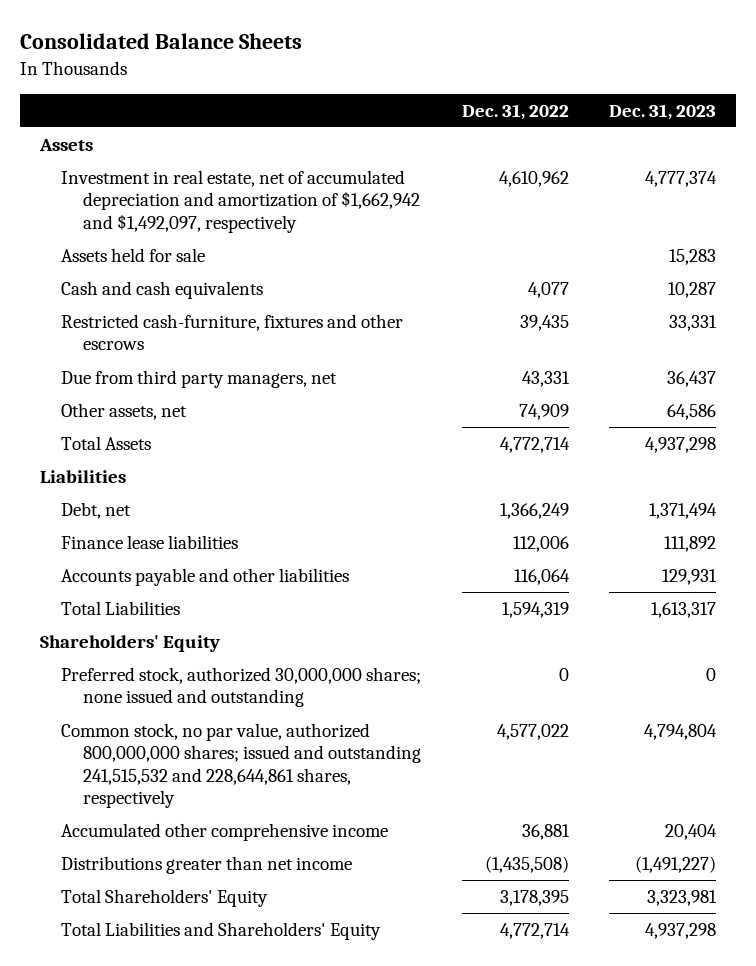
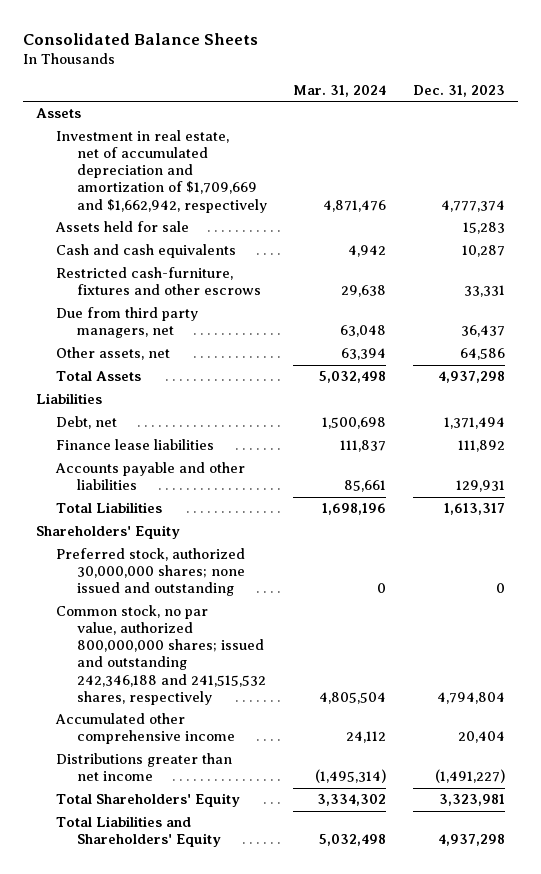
- | Dec. 31, 2022 | Dec. 31, 2023
+ | Mar. 31, 2024 | Dec. 31, 2023
- Investment in real estate, net of accumulated depreciation and amortization of $1,662,942 and $1,492,097, respectively | 4,610,962 | 4,777,374
+ Investment in real estate, net of accumulated depreciation and amortization of $1,709,669 and $1,662,942, respectively | 4,871,476 | 4,777,374
- Common stock, no par value, authorized 800,000,000 shares; issued and outstanding 241,515,532 and 228,644,861 shares, respectively | 4,577,022 | 4,794,804
+ Common stock, no par value, authorized 800,000,000 shares; issued and outstanding 242,346,188 and 241,515,532 shares, respectively | 4,805,504 | 4,794,804

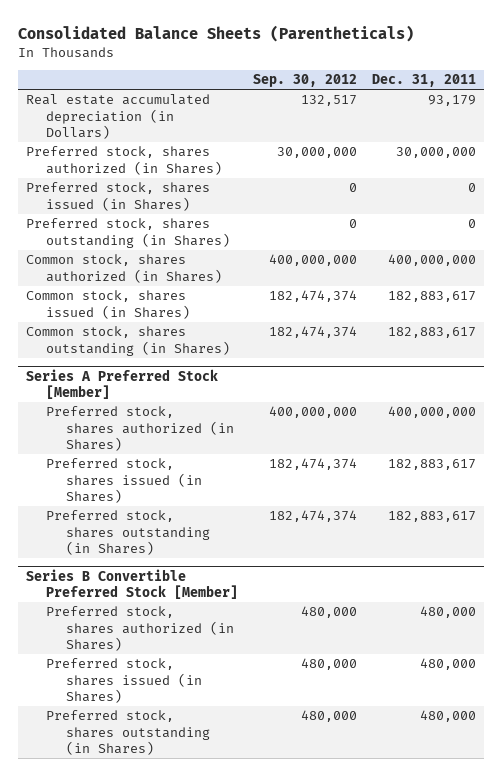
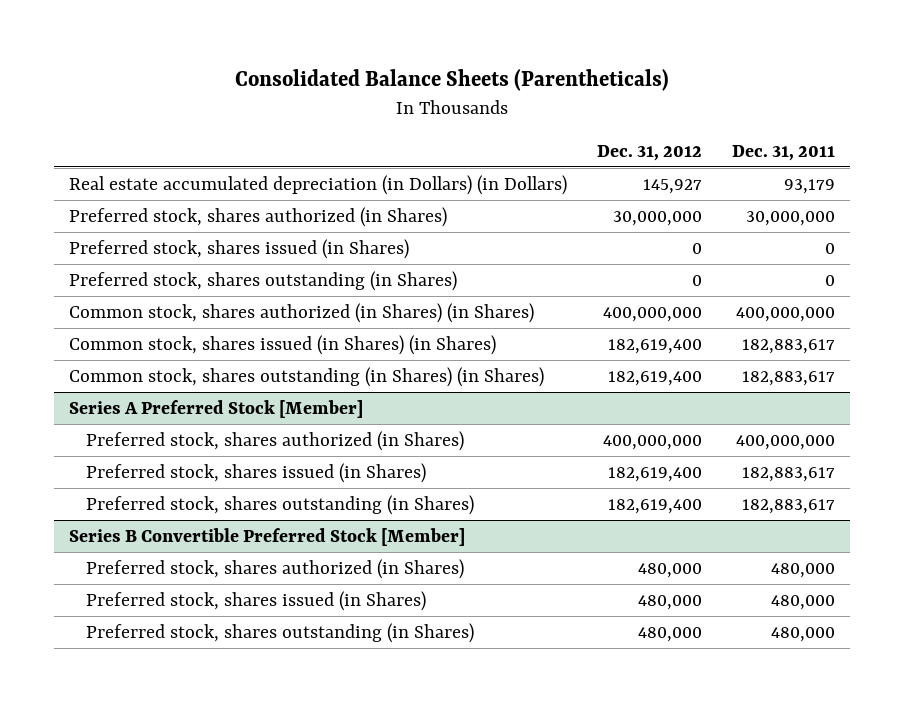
- | Sep. 30, 2012 | Dec. 31, 2011
+ | Dec. 31, 2012 | Dec. 31, 2011
- Real estate accumulated depreciation (in Dollars) | 132,517 | 93,179
+ Real estate accumulated depreciation (in Dollars) (in Dollars) | 145,927 | 93,179
- Common stock, shares authorized (in Shares) | 400,000,000 | 400,000,000
- Common stock, shares issued (in Shares) | 182,474,374 | 182,883,617
- Common stock, shares outstanding (in Shares) | 182,474,374 | 182,883,617
+ Common stock, shares authorized (in Shares) (in Shares) | 400,000,000 | 400,000,000
+ Common stock, shares issued (in Shares) (in Shares) | 182,619,400 | 182,883,617
+ Common stock, shares outstanding (in Shares) (in Shares) | 182,619,400 | 182,883,617

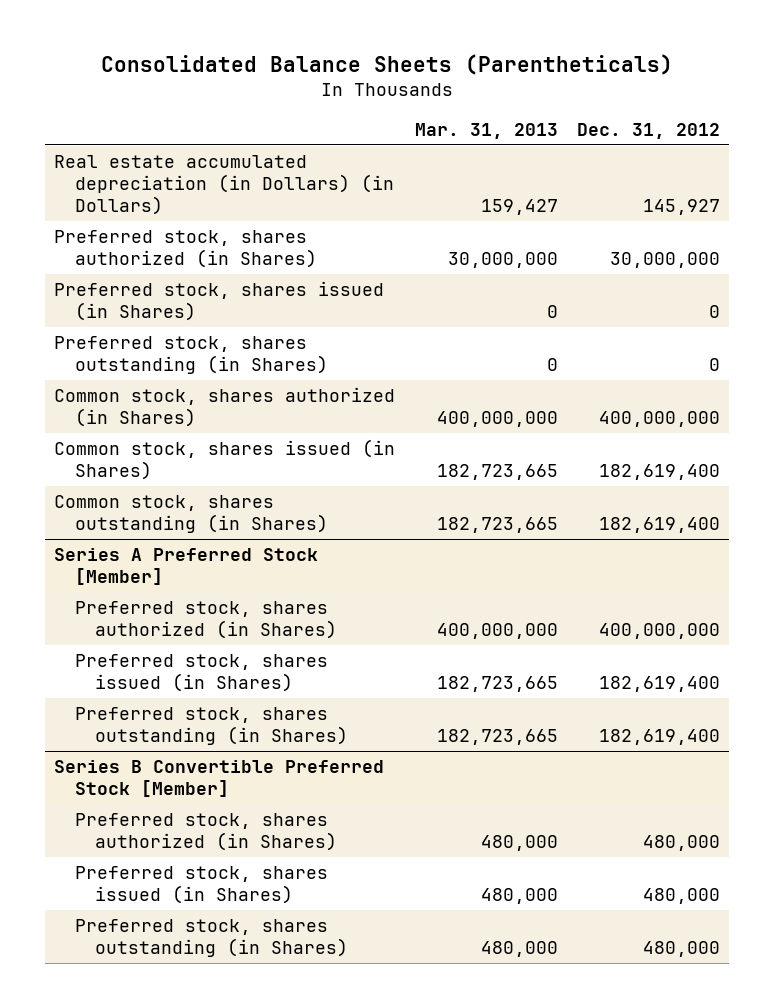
- | Dec. 31, 2012 | Dec. 31, 2011
+ | Mar. 31, 2013 | Dec. 31, 2012
- Common stock, shares authorized (in Shares) (in Shares) | 400,000,000 | 400,000,000
- Common stock, shares issued (in Shares) (in Shares) | 182,619,400 | 182,883,617
- Common stock, shares outstanding (in Shares) (in Shares) | 182,619,400 | 182,883,617
+ Common stock, shares authorized (in Shares) | 400,000,000 | 400,000,000
+ Common stock, shares issued (in Shares) | 182,723,665 | 182,619,400
+ Common stock, shares outstanding (in Shares) | 182,723,665 | 182,619,400

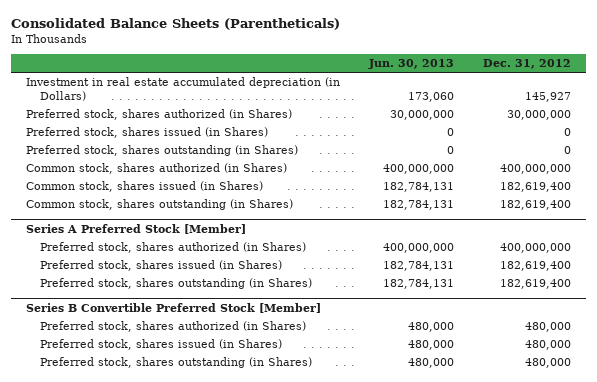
- | Mar. 31, 2013 | Dec. 31, 2012
+ | Jun. 30, 2013 | Dec. 31, 2012
- Real estate accumulated depreciation (in Dollars) (in Dollars) | 159,427 | 145,927
+ Investment in real estate accumulated depreciation (in Dollars) | 173,060 | 145,927

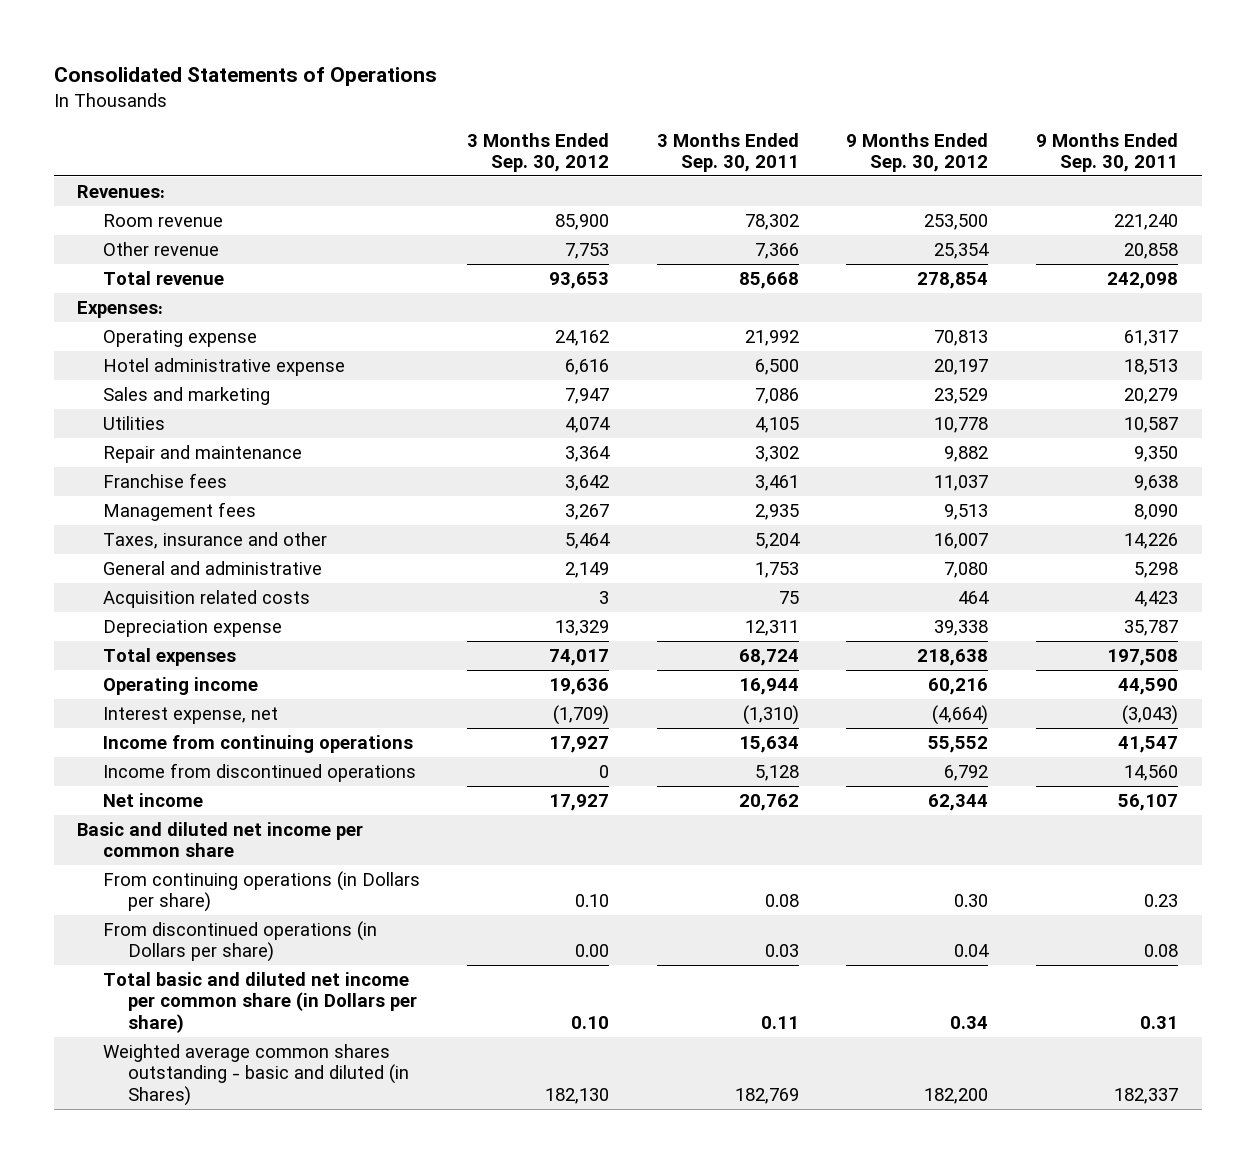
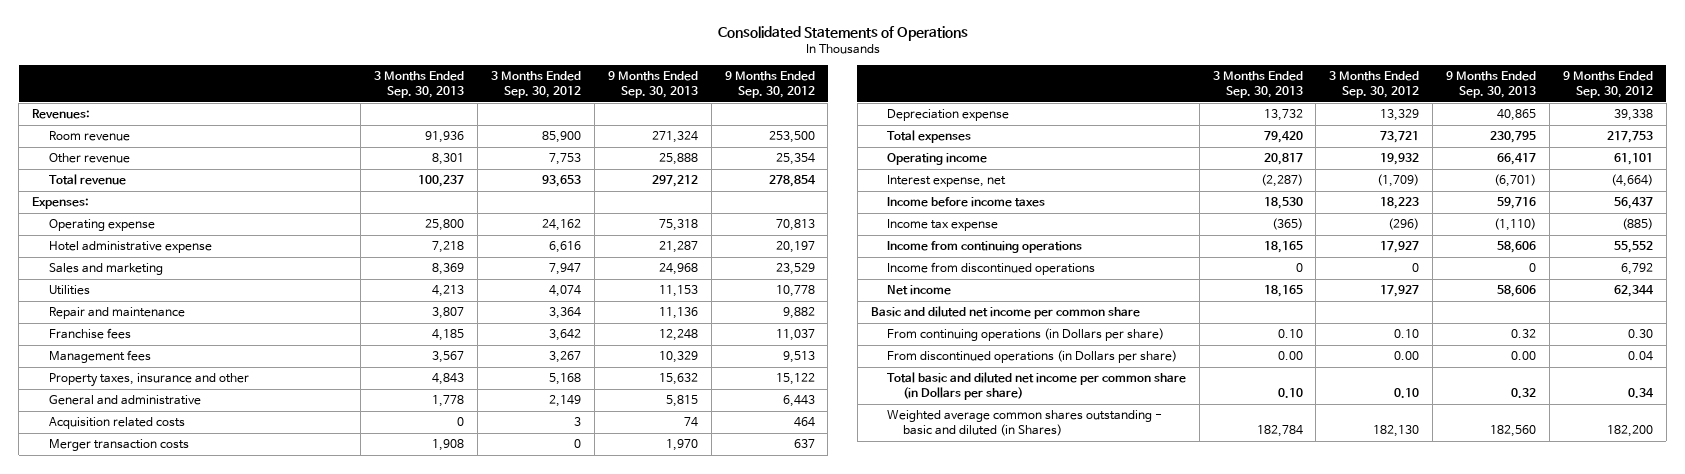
- | 3 Months Ended Sep. 30, 2012 | 3 Months Ended Sep. 30, 2011 | 9 Months Ended Sep. 30, 2012 | 9 Months Ended Sep. 30, 2011
+ | 3 Months Ended Sep. 30, 2013 | 3 Months Ended Sep. 30, 2012 | 9 Months Ended Sep. 30, 2013 | 9 Months Ended Sep. 30, 2012
- Taxes, insurance and other | 5,464 | 5,204 | 16,007 | 14,226
- General and administrative | 2,149 | 1,753 | 7,080 | 5,298
+ Property taxes, insurance and other | 4,843 | 5,168 | 15,632 | 15,122
+ General and administrative | 1,778 | 2,149 | 5,815 | 6,443
+ Merger transaction costs | 1,908 | 0 | 1,970 | 637
- Total expenses | 74,017 | 68,724 | 218,638 | 197,508
- Operating income | 19,636 | 16,944 | 60,216 | 44,590
+ Total expenses | 79,420 | 73,721 | 230,795 | 217,753
+ Operating income | 20,817 | 19,932 | 66,417 | 61,101
+ Income before income taxes | 18,530 | 18,223 | 59,716 | 56,437
+ Income tax expense | (365) | (296) | (1,110) | (885)

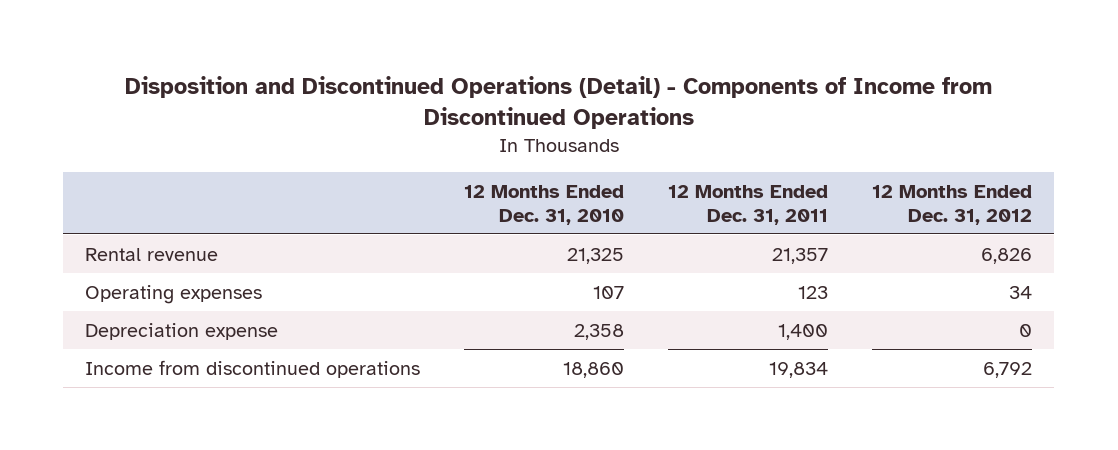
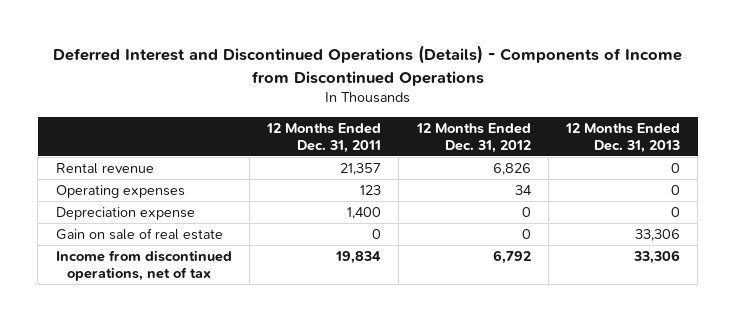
- Disposition and Discontinued Operations (Detail) - Components of Income from Discontinued Operations
+ Deferred Interest and Discontinued Operations (Details) - Components of Income from Discontinued Operations
- | 12 Months Ended Dec. 31, 2010 | 12 Months Ended Dec. 31, 2011 | 12 Months Ended Dec. 31, 2012
+ | 12 Months Ended Dec. 31, 2011 | 12 Months Ended Dec. 31, 2012 | 12 Months Ended Dec. 31, 2013
- Income from discontinued operations | 18,860 | 19,834 | 6,792
+ Gain on sale of real estate | 0 | 0 | 33,306
+ Income from discontinued operations, net of tax | 19,834 | 6,792 | 33,306

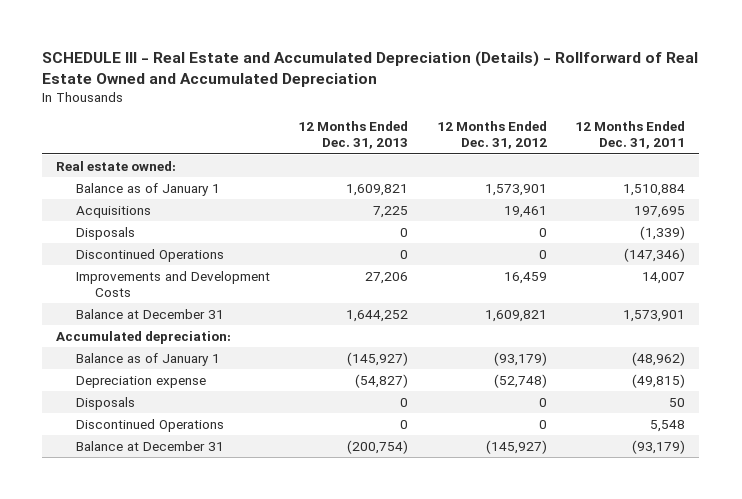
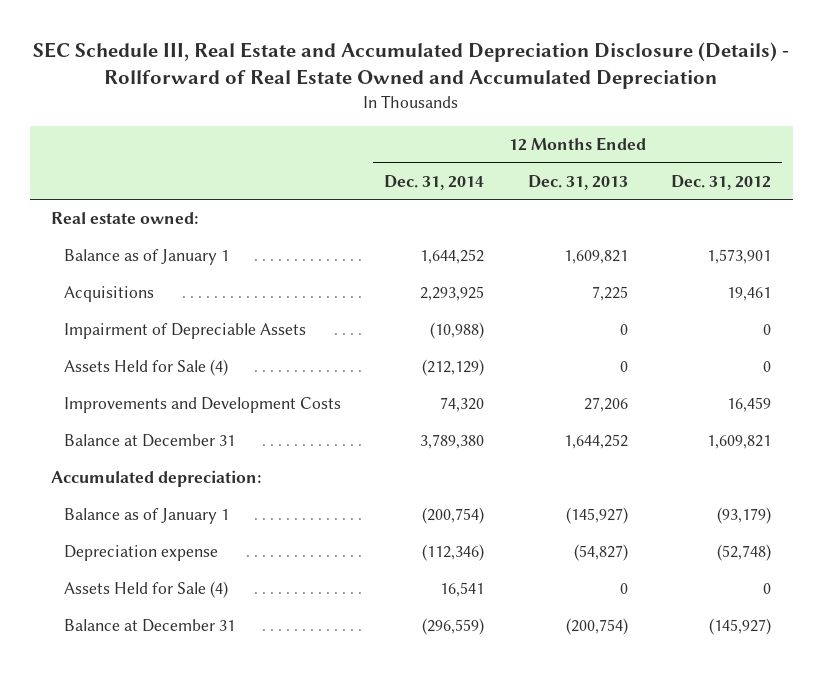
- SCHEDULE III - Real Estate and Accumulated Depreciation (Details) - Rollforward of Real Estate Owned and Accumulated Depreciation
+ SEC Schedule III, Real Estate and Accumulated Depreciation Disclosure (Details) - Rollforward of Real Estate Owned and Accumulated Depreciation
- | 12 Months Ended Dec. 31, 2013 | 12 Months Ended Dec. 31, 2012 | 12 Months Ended Dec. 31, 2011
+ | 12 Months Ended Dec. 31, 2014 | 12 Months Ended Dec. 31, 2013 | 12 Months Ended Dec. 31, 2012
- Disposals | 0 | 0 | (1,339)
- Discontinued Operations | 0 | 0 | (147,346)
+ Impairment of Depreciable Assets | (10,988) | 0 | 0
+ Assets Held for Sale (4) | (212,129) | 0 | 0
- Disposals | 0 | 0 | 50
- Discontinued Operations | 0 | 0 | 5,548
+ Assets Held for Sale (4) | 16,541 | 0 | 0

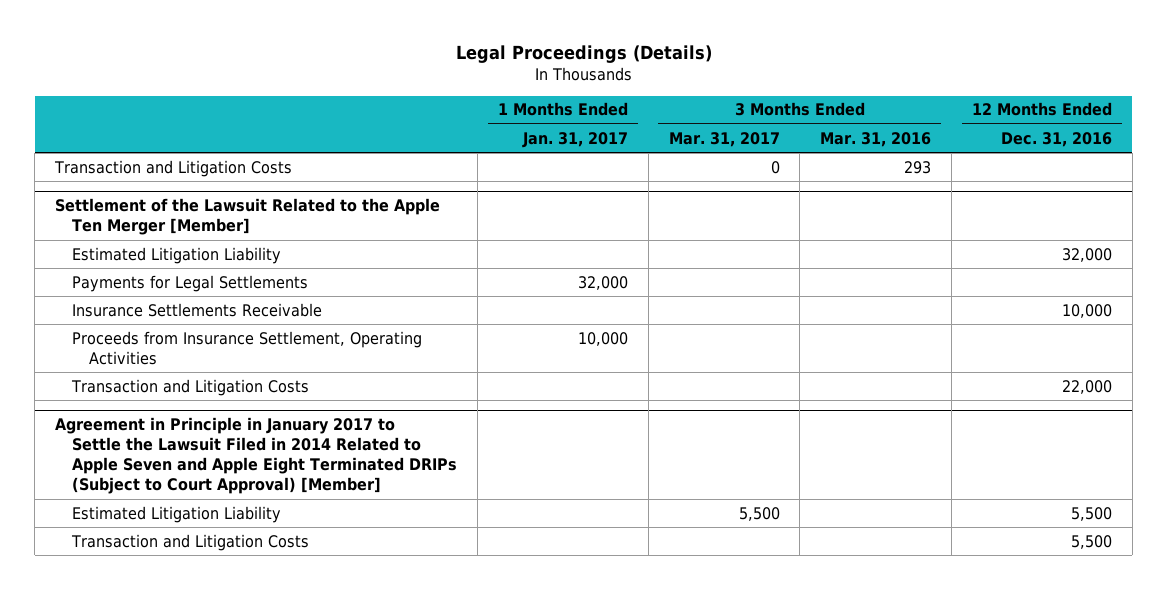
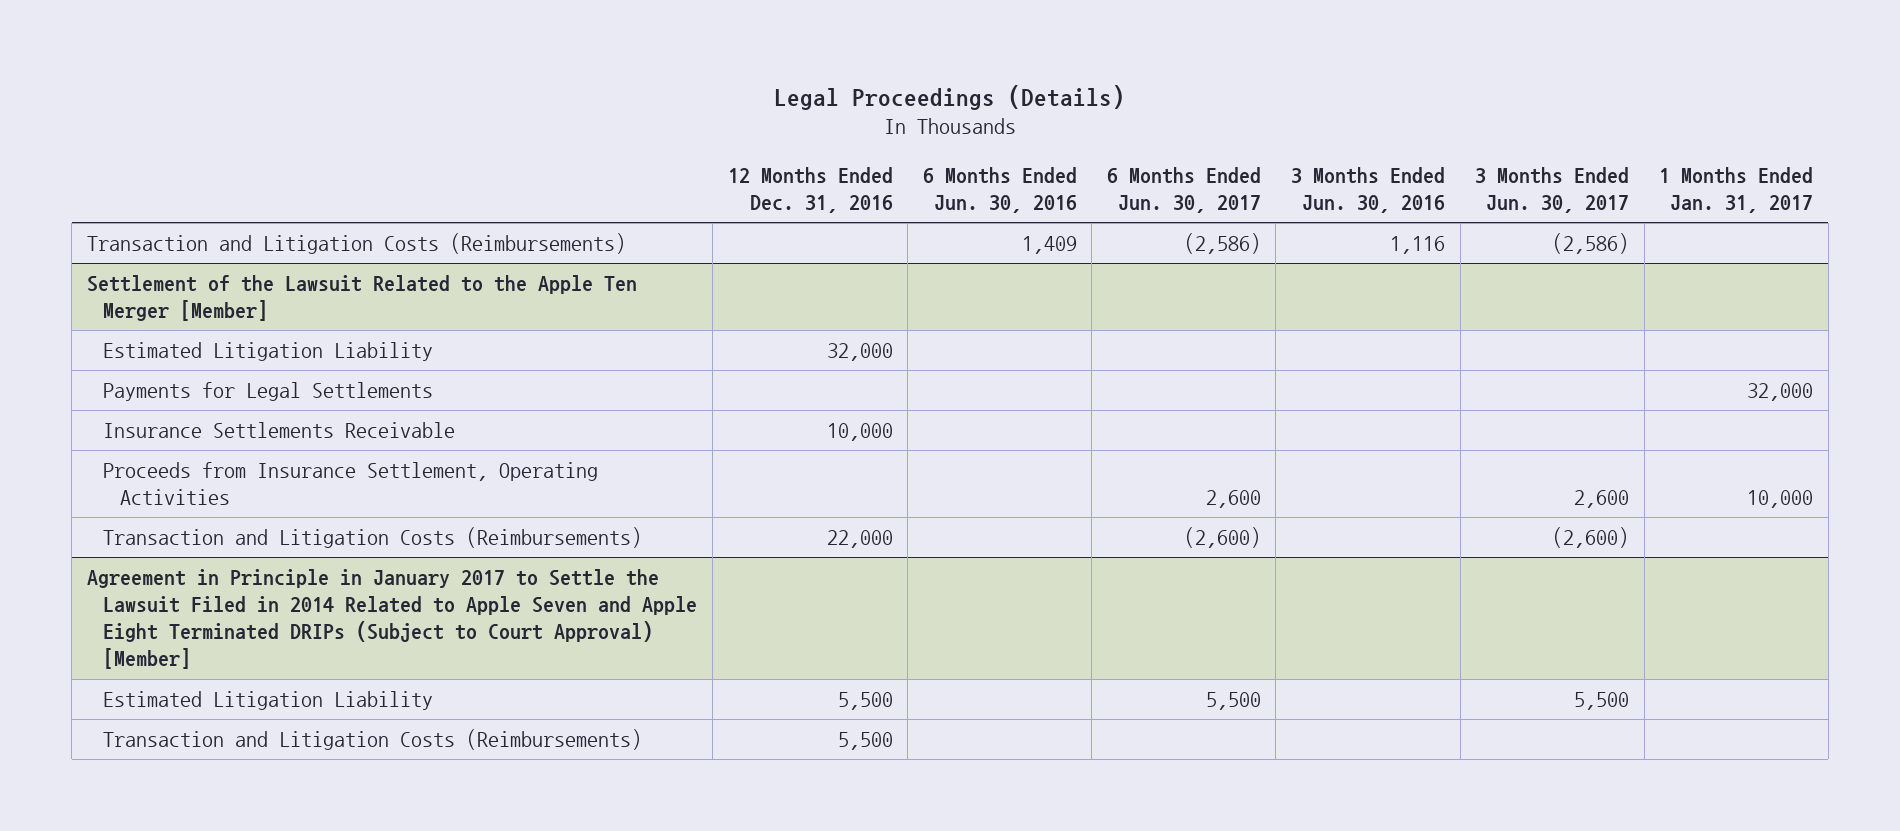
- | 1 Months Ended Jan. 31, 2017 | 3 Months Ended Mar. 31, 2017 | 3 Months Ended Mar. 31, 2016 | 12 Months Ended Dec. 31, 2016
+ | 12 Months Ended Dec. 31, 2016 | 6 Months Ended Jun. 30, 2016 | 6 Months Ended Jun. 30, 2017 | 3 Months Ended Jun. 30, 2016 | 3 Months Ended Jun. 30, 2017 | 1 Months Ended Jan. 31, 2017
- Transaction and Litigation Costs | | 0 | 293 |
+ Transaction and Litigation Costs (Reimbursements) | | 1,409 | (2,586) | 1,116 | (2,586) |
@ Settlement of the Lawsuit Related to the Apple Ten Merger [Member]
- Transaction and Litigation Costs | | | | 22,000
+ Transaction and Litigation Costs (Reimbursements) | 22,000 | | (2,600) | | (2,600) |
@ Agreement in Principle in January 2017 to Settle the Lawsuit Filed in 2014 Related to Apple Seven and Apple Eight Terminated DRIPs (Subject to Court Approval) [Member]
- Transaction and Litigation Costs | | | | 5,500
+ Transaction and Litigation Costs (Reimbursements) | 5,500 | | | | |

